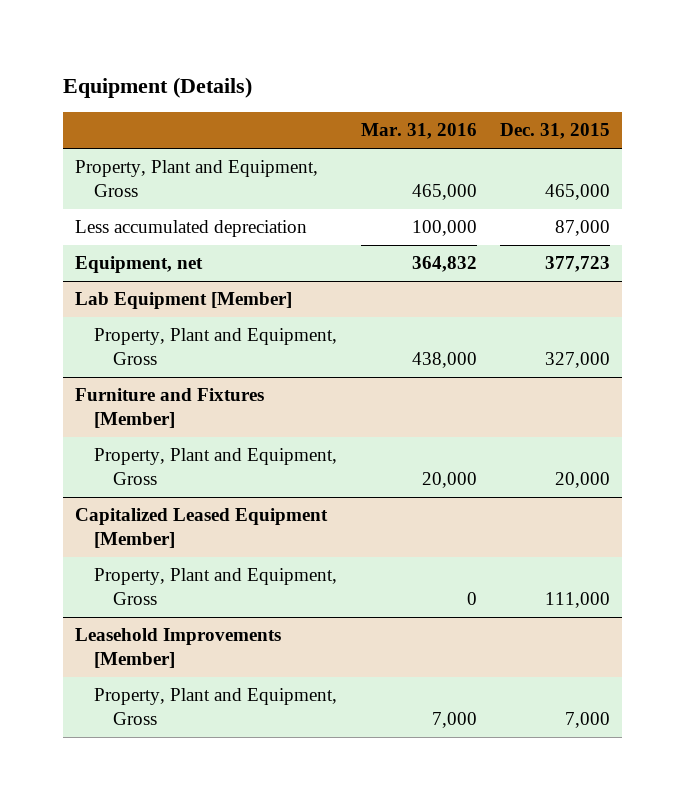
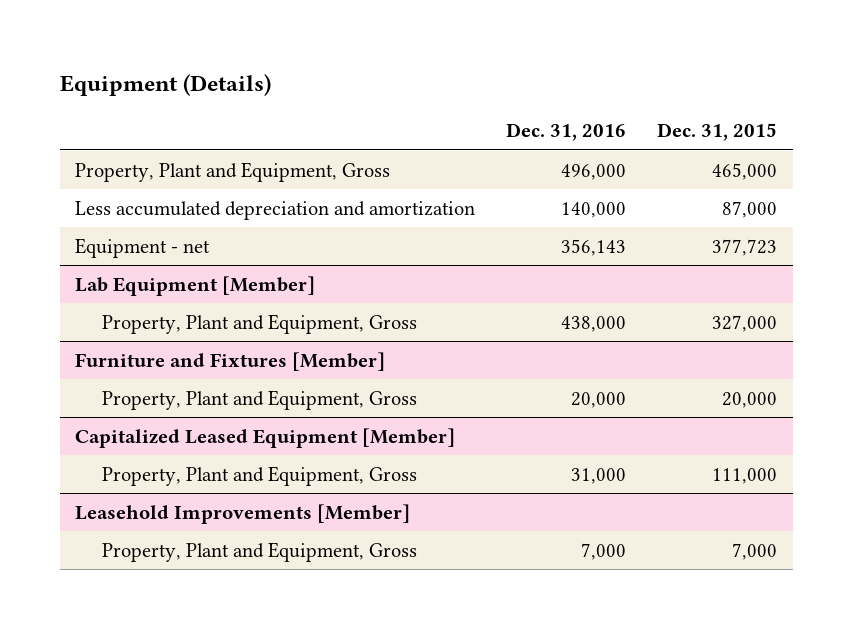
- | Mar. 31, 2016 | Dec. 31, 2015
+ | Dec. 31, 2016 | Dec. 31, 2015
- Less accumulated depreciation | 100,000 | 87,000
- Equipment, net | 364,832 | 377,723
+ Less accumulated depreciation and amortization | 140,000 | 87,000
+ Equipment - net | 356,143 | 377,723

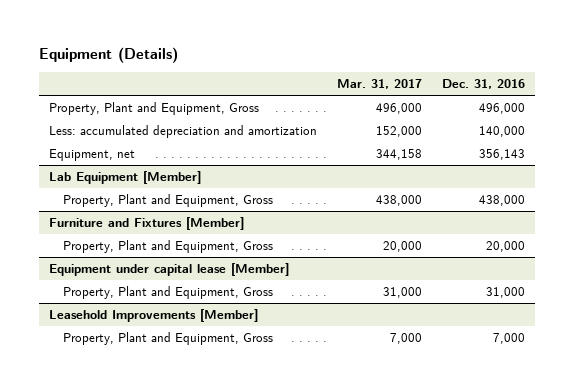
- | Dec. 31, 2016 | Dec. 31, 2015
+ | Mar. 31, 2017 | Dec. 31, 2016
- Less accumulated depreciation and amortization | 140,000 | 87,000
- Equipment - net | 356,143 | 377,723
+ Less: accumulated depreciation and amortization | 152,000 | 140,000
+ Equipment, net | 344,158 | 356,143
- Capitalized Leased Equipment [Member]
+ Equipment under capital lease [Member]

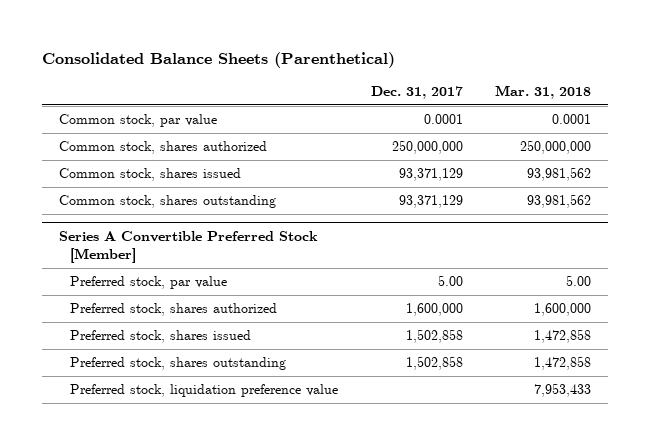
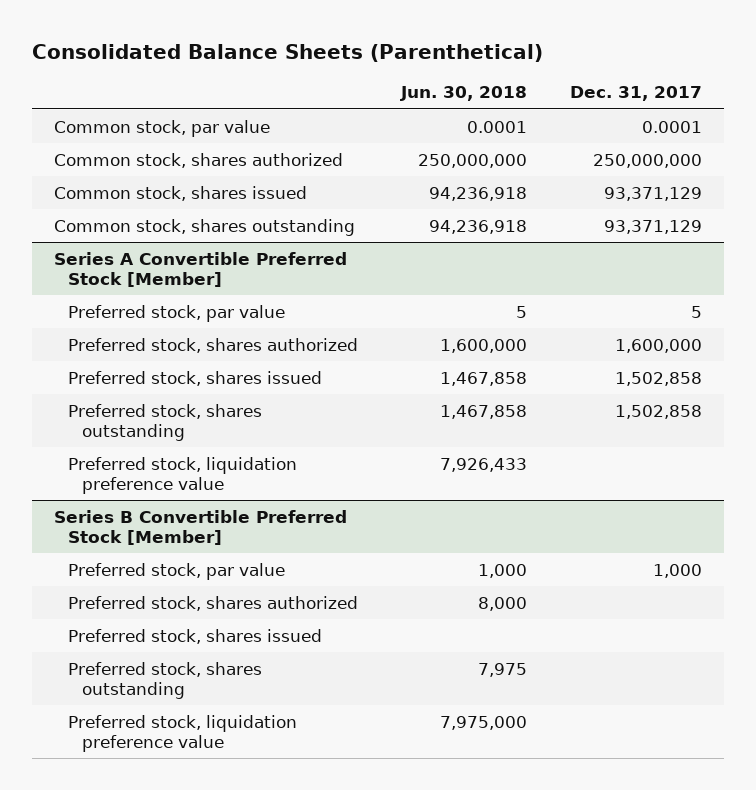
- | Dec. 31, 2017 | Mar. 31, 2018
+ | Jun. 30, 2018 | Dec. 31, 2017
@ Series A Convertible Preferred Stock [Member]
- Preferred stock, par value | 5.00 | 5.00
+ Preferred stock, par value | 5 | 5
+ Series B Convertible Preferred Stock [Member]
+ Preferred stock, par value | 1,000 | 1,000
+ Preferred stock, shares authorized | 8,000 |
+ Preferred stock, shares issued
+ Preferred stock, shares outstanding | 7,975 |
+ Preferred stock, liquidation preference value | 7,975,000 |

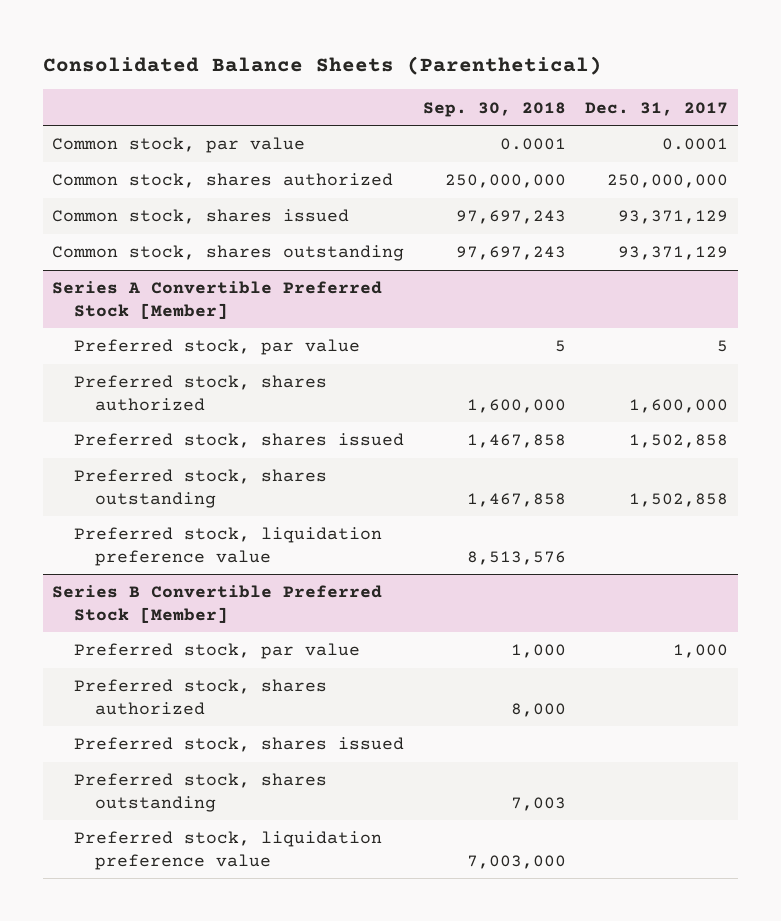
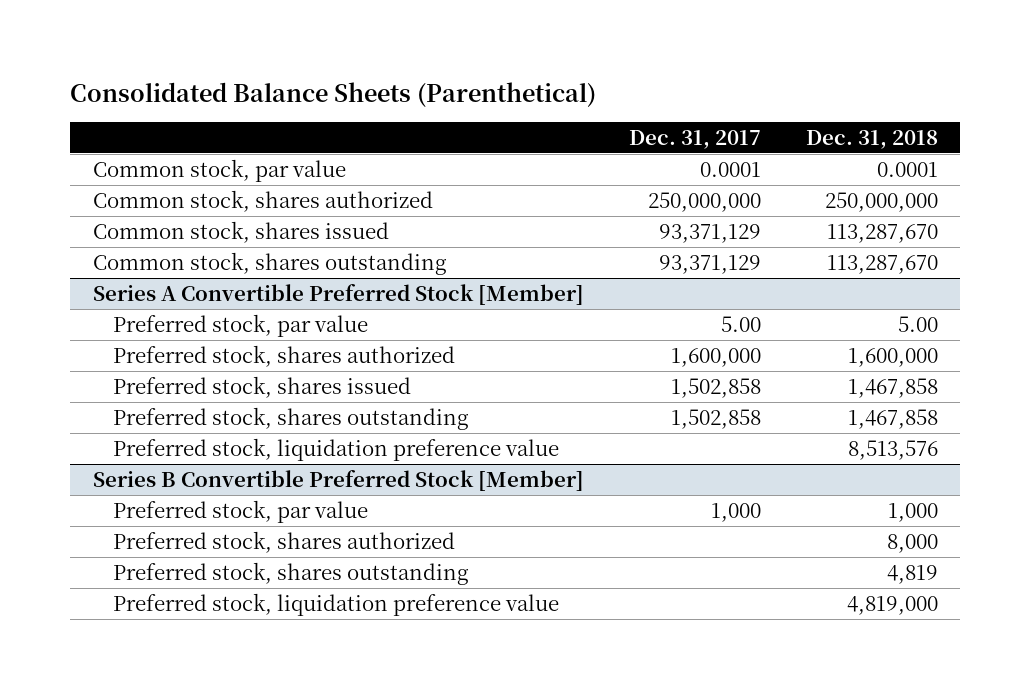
- | Sep. 30, 2018 | Dec. 31, 2017
+ | Dec. 31, 2017 | Dec. 31, 2018
@ Series A Convertible Preferred Stock [Member]
- Preferred stock, par value | 5 | 5
+ Preferred stock, par value | 5.00 | 5.00
@ Series B Convertible Preferred Stock [Member]
- Preferred stock, shares issued

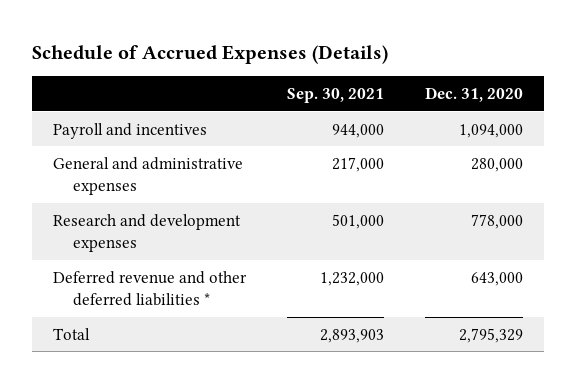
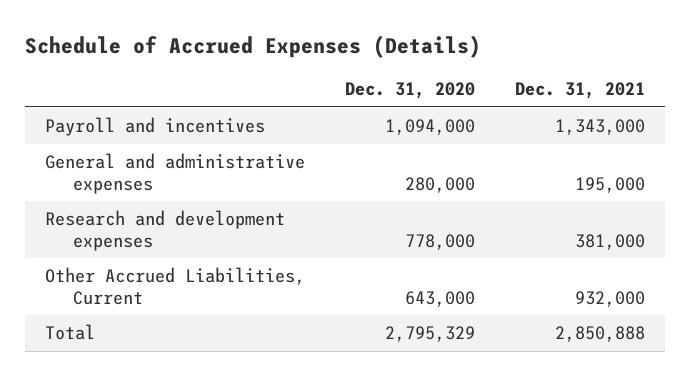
- | Sep. 30, 2021 | Dec. 31, 2020
+ | Dec. 31, 2020 | Dec. 31, 2021
- Deferred revenue and other deferred liabilities * | 1,232,000 | 643,000
+ Other Accrued Liabilities, Current | 643,000 | 932,000

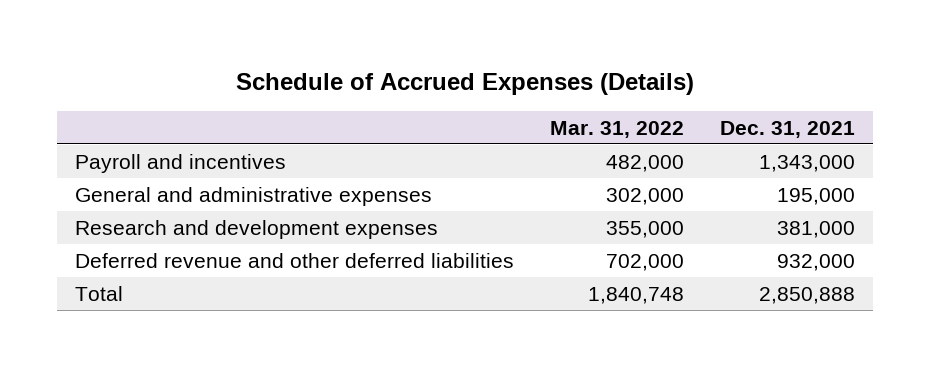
- | Dec. 31, 2020 | Dec. 31, 2021
+ | Mar. 31, 2022 | Dec. 31, 2021
- Other Accrued Liabilities, Current | 643,000 | 932,000
+ Deferred revenue and other deferred liabilities | 702,000 | 932,000

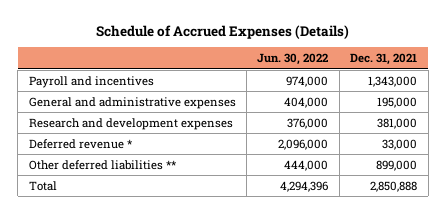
- | Mar. 31, 2022 | Dec. 31, 2021
+ | Jun. 30, 2022 | Dec. 31, 2021
- Deferred revenue and other deferred liabilities | 702,000 | 932,000
+ Deferred revenue * | 2,096,000 | 33,000
+ Other deferred liabilities ** | 444,000 | 899,000

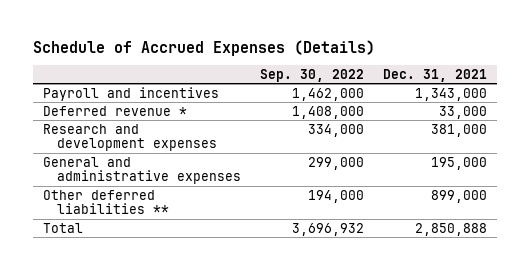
- | Jun. 30, 2022 | Dec. 31, 2021
+ | Sep. 30, 2022 | Dec. 31, 2021
moved down: Research and development expenses | 334,000 | 381,000
moved down: General and administrative expenses | 299,000 | 195,000

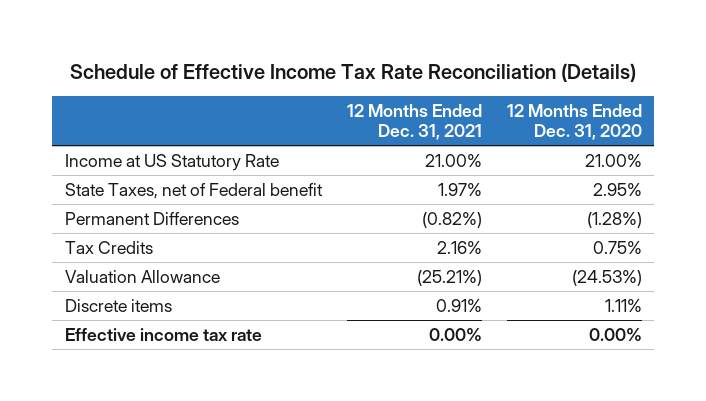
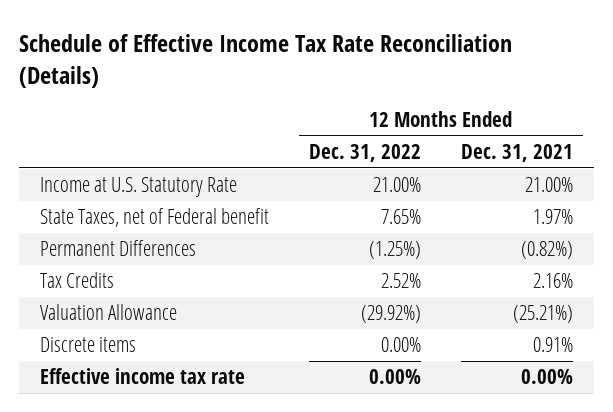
- | 12 Months Ended Dec. 31, 2021 | 12 Months Ended Dec. 31, 2020
+ | 12 Months Ended Dec. 31, 2022 | 12 Months Ended Dec. 31, 2021
- Income at US Statutory Rate | 21.00% | 21.00%
+ Income at U.S. Statutory Rate | 21.00% | 21.00%

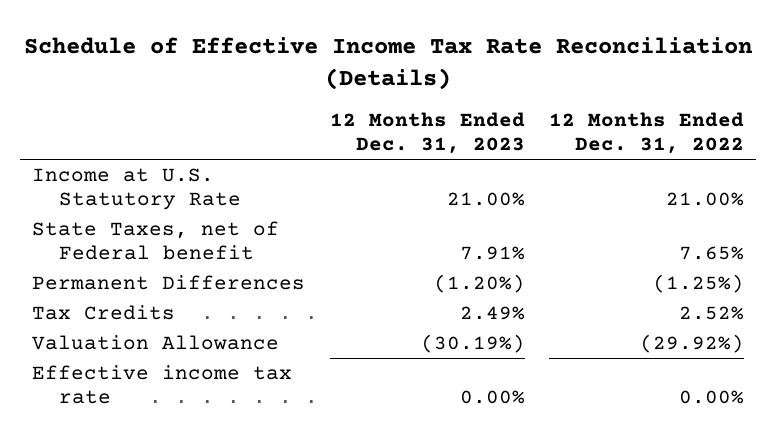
- | 12 Months Ended Dec. 31, 2022 | 12 Months Ended Dec. 31, 2021
+ | 12 Months Ended Dec. 31, 2023 | 12 Months Ended Dec. 31, 2022
- Discrete items | 0.00% | 0.91%

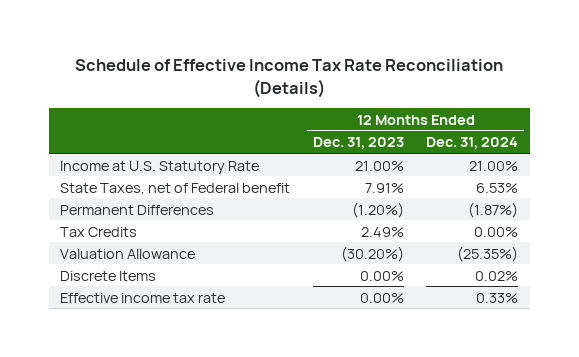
- | 12 Months Ended Dec. 31, 2023 | 12 Months Ended Dec. 31, 2022
+ | 12 Months Ended Dec. 31, 2023 | 12 Months Ended Dec. 31, 2024
- Valuation Allowance | (30.19%) | (29.92%)
+ Valuation Allowance | (30.20%) | (25.35%)
+ Discrete Items | 0.00% | 0.02%

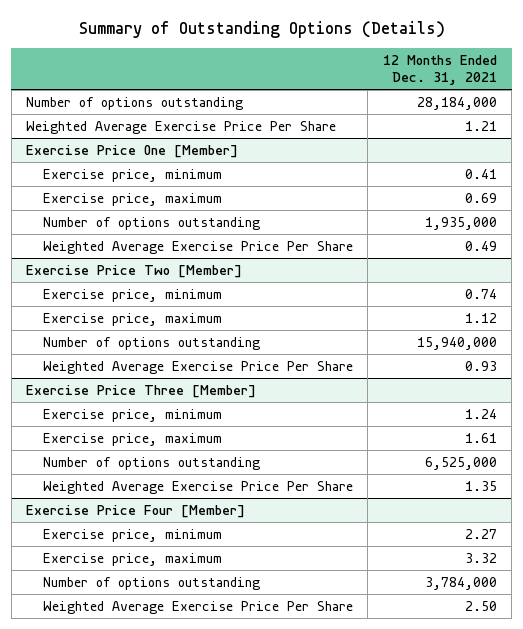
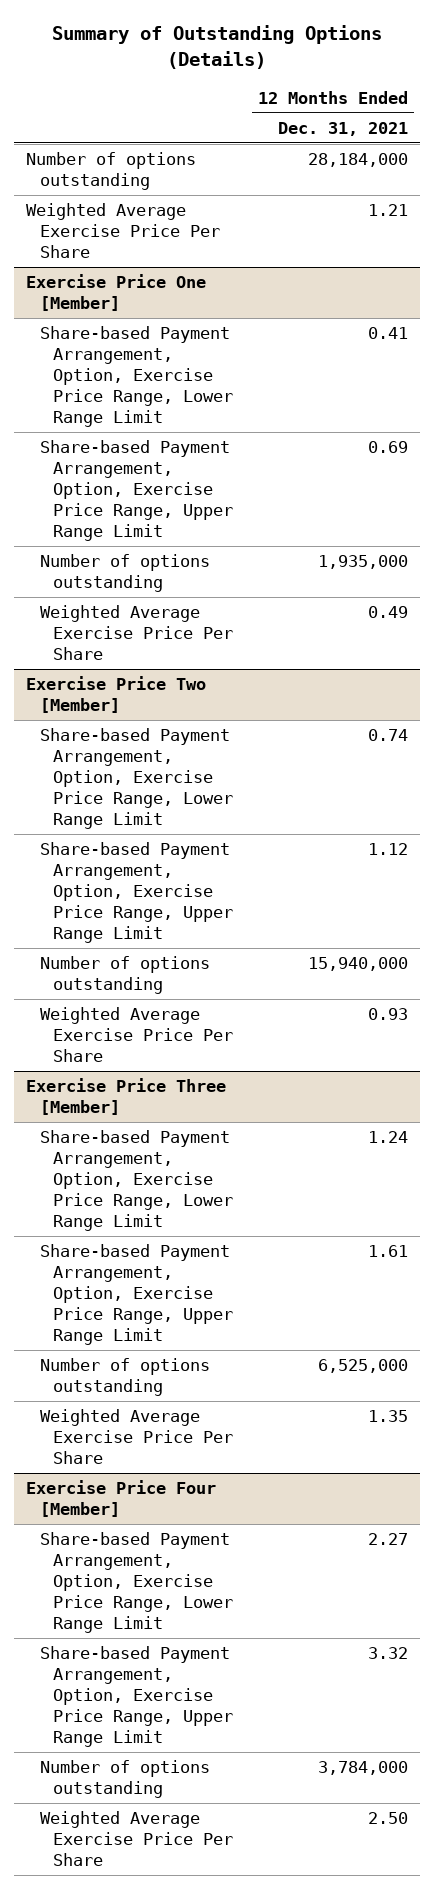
@ Exercise Price One [Member]
- Exercise price, minimum | 0.41
- Exercise price, maximum | 0.69
+ Share-based Payment Arrangement, Option, Exercise Price Range, Lower Range Limit | 0.41
+ Share-based Payment Arrangement, Option, Exercise Price Range, Upper Range Limit | 0.69
@ Exercise Price Two [Member]
- Exercise price, minimum | 0.74
- Exercise price, maximum | 1.12
+ Share-based Payment Arrangement, Option, Exercise Price Range, Lower Range Limit | 0.74
+ Share-based Payment Arrangement, Option, Exercise Price Range, Upper Range Limit | 1.12
@ Exercise Price Three [Member]
- Exercise price, minimum | 1.24
- Exercise price, maximum | 1.61
+ Share-based Payment Arrangement, Option, Exercise Price Range, Lower Range Limit | 1.24
+ Share-based Payment Arrangement, Option, Exercise Price Range, Upper Range Limit | 1.61
@ Exercise Price Four [Member]
- Exercise price, minimum | 2.27
- Exercise price, maximum | 3.32
+ Share-based Payment Arrangement, Option, Exercise Price Range, Lower Range Limit | 2.27
+ Share-based Payment Arrangement, Option, Exercise Price Range, Upper Range Limit | 3.32

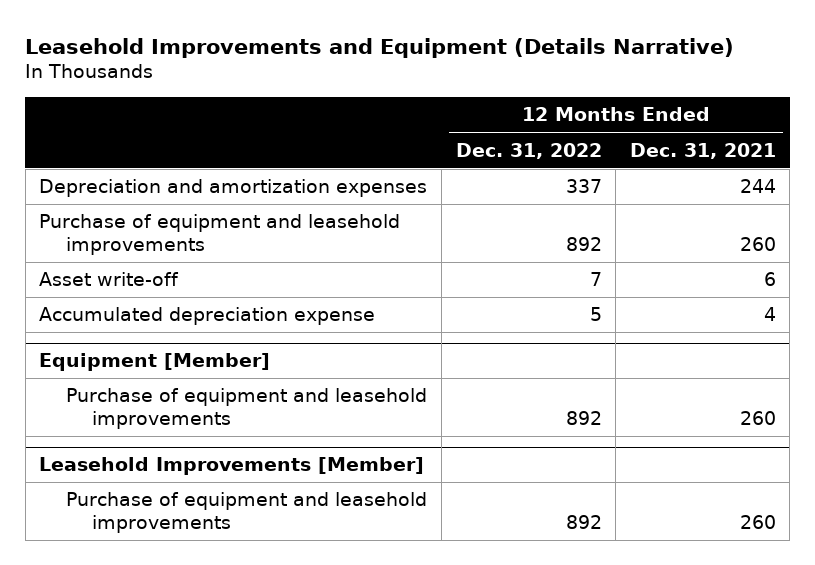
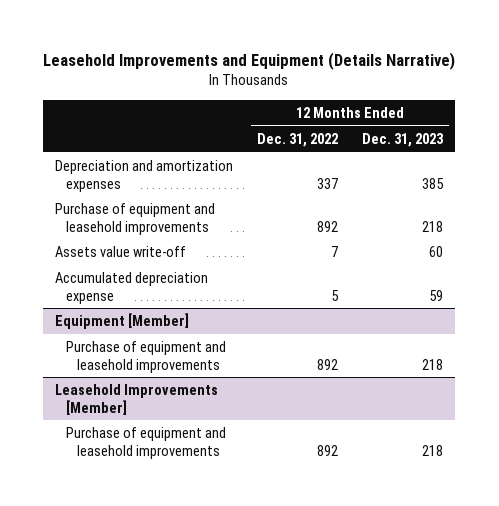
- | 12 Months Ended Dec. 31, 2022 | 12 Months Ended Dec. 31, 2021
+ | 12 Months Ended Dec. 31, 2022 | 12 Months Ended Dec. 31, 2023
- Asset write-off | 7 | 6
+ Assets value write-off | 7 | 60

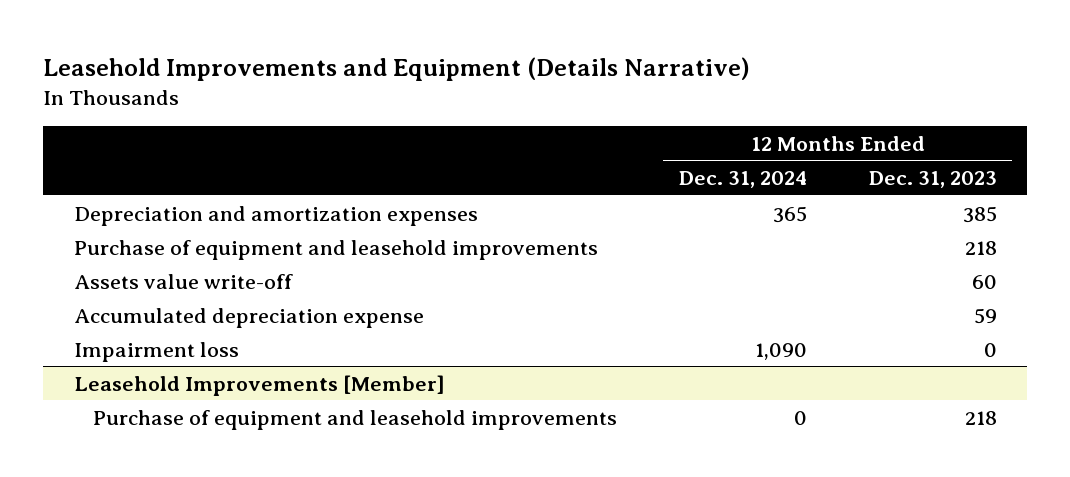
- | 12 Months Ended Dec. 31, 2022 | 12 Months Ended Dec. 31, 2023
+ | 12 Months Ended Dec. 31, 2024 | 12 Months Ended Dec. 31, 2023
- Equipment [Member]
- Purchase of equipment and leasehold improvements | 892 | 218
+ Impairment loss | 1,090 | 0

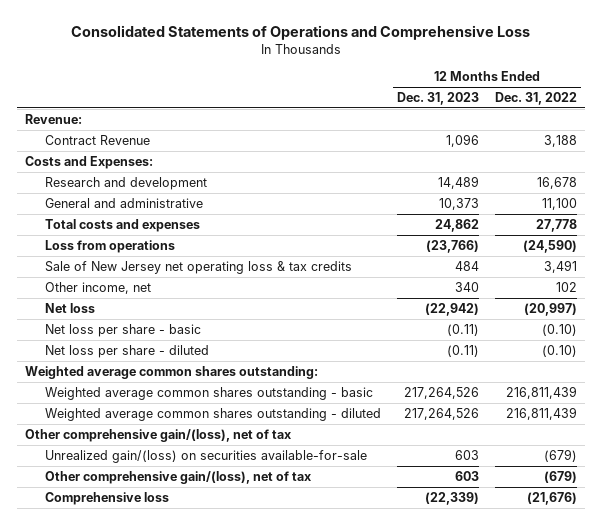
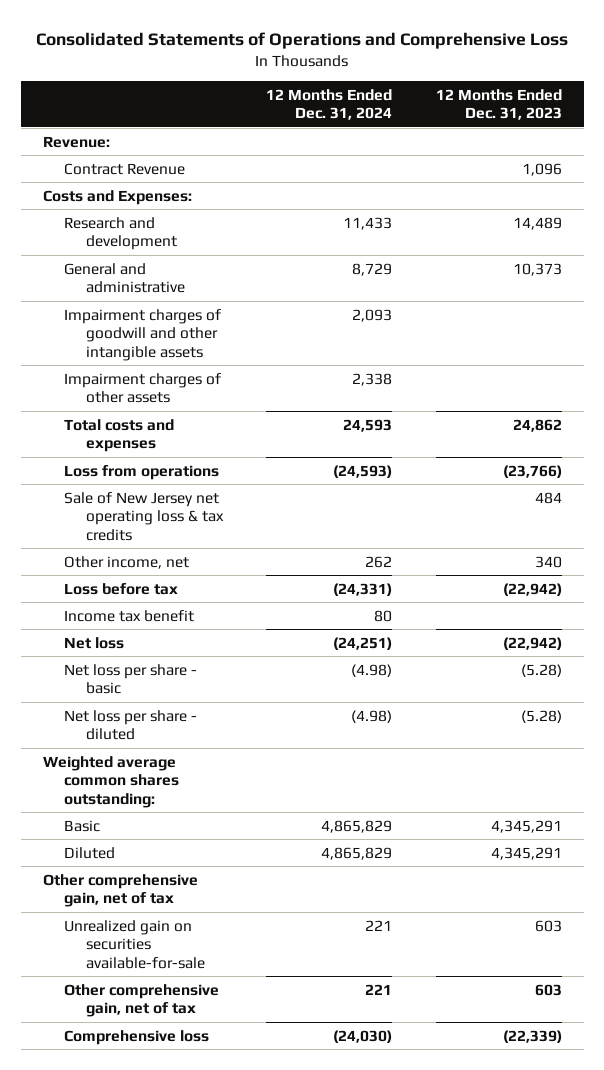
- | 12 Months Ended Dec. 31, 2023 | 12 Months Ended Dec. 31, 2022
+ | 12 Months Ended Dec. 31, 2024 | 12 Months Ended Dec. 31, 2023
+ Impairment charges of goodwill and other intangible assets | 2,093 |
+ Impairment charges of other assets | 2,338 |
+ Loss before tax | (24,331) | (22,942)
+ Income tax benefit | 80 |
- Net loss per share - basic | (0.11) | (0.10)
- Net loss per share - diluted | (0.11) | (0.10)
+ Net loss per share - basic | (4.98) | (5.28)
+ Net loss per share - diluted | (4.98) | (5.28)
- Weighted average common shares outstanding - basic | 217,264,526 | 216,811,439
- Weighted average common shares outstanding - diluted | 217,264,526 | 216,811,439
- Other comprehensive gain/(loss), net of tax
- Unrealized gain/(loss) on securities available-for-sale | 603 | (679)
- Other comprehensive gain/(loss), net of tax | 603 | (679)
+ Basic | 4,865,829 | 4,345,291
+ Diluted | 4,865,829 | 4,345,291
+ Other comprehensive gain, net of tax
+ Unrealized gain on securities available-for-sale | 221 | 603
+ Other comprehensive gain, net of tax | 221 | 603

